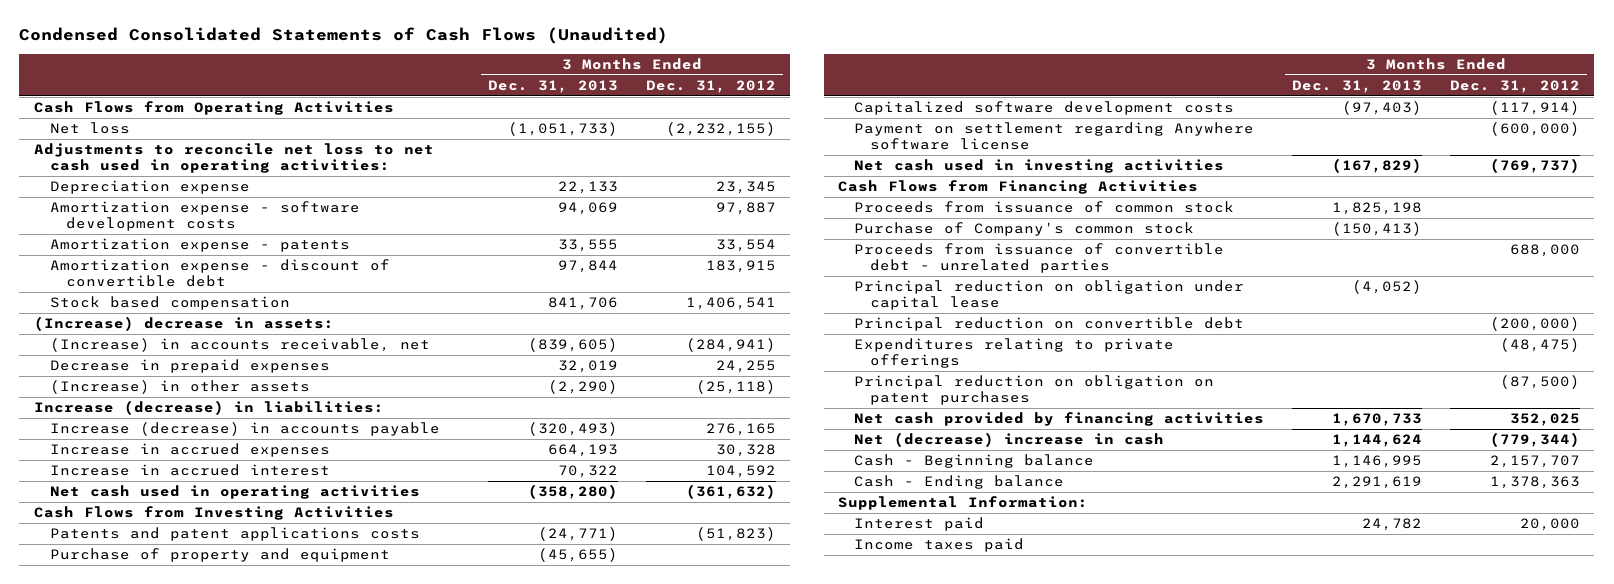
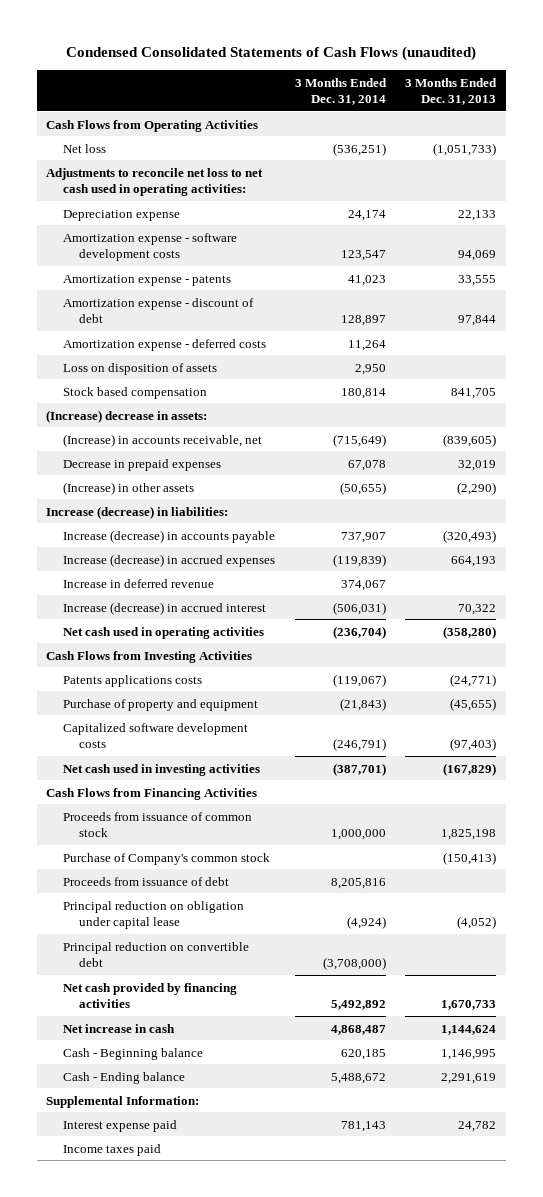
- Condensed Consolidated Statements of Cash Flows (Unaudited)
+ Condensed Consolidated Statements of Cash Flows (unaudited)
- | 3 Months Ended Dec. 31, 2013 | 3 Months Ended Dec. 31, 2012
+ | 3 Months Ended Dec. 31, 2014 | 3 Months Ended Dec. 31, 2013
- Amortization expense - discount of convertible debt | 97,844 | 183,915
- Stock based compensation | 841,706 | 1,406,541
+ Amortization expense - discount of debt | 128,897 | 97,844
+ Amortization expense - deferred costs | 11,264 |
+ Loss on disposition of assets | 2,950 |
+ Stock based compensation | 180,814 | 841,705
- Increase in accrued expenses | 664,193 | 30,328
- Increase in accrued interest | 70,322 | 104,592
+ Increase (decrease) in accrued expenses | (119,839) | 664,193
+ Increase in deferred revenue | 374,067 |
+ Increase (decrease) in accrued interest | (506,031) | 70,322
- Patents and patent applications costs | (24,771) | (51,823)
+ Patents applications costs | (119,067) | (24,771)
- Payment on settlement regarding Anywhere software license | | (600,000)
- Proceeds from issuance of convertible debt - unrelated parties | | 688,000
+ Proceeds from issuance of debt | 8,205,816 |
- Expenditures relating to private offerings | | (48,475)
- Principal reduction on obligation on patent purchases | | (87,500)
- Net (decrease) increase in cash | 1,144,624 | (779,344)
+ Net increase in cash | 4,868,487 | 1,144,624
- Interest paid | 24,782 | 20,000
+ Interest expense paid | 781,143 | 24,782

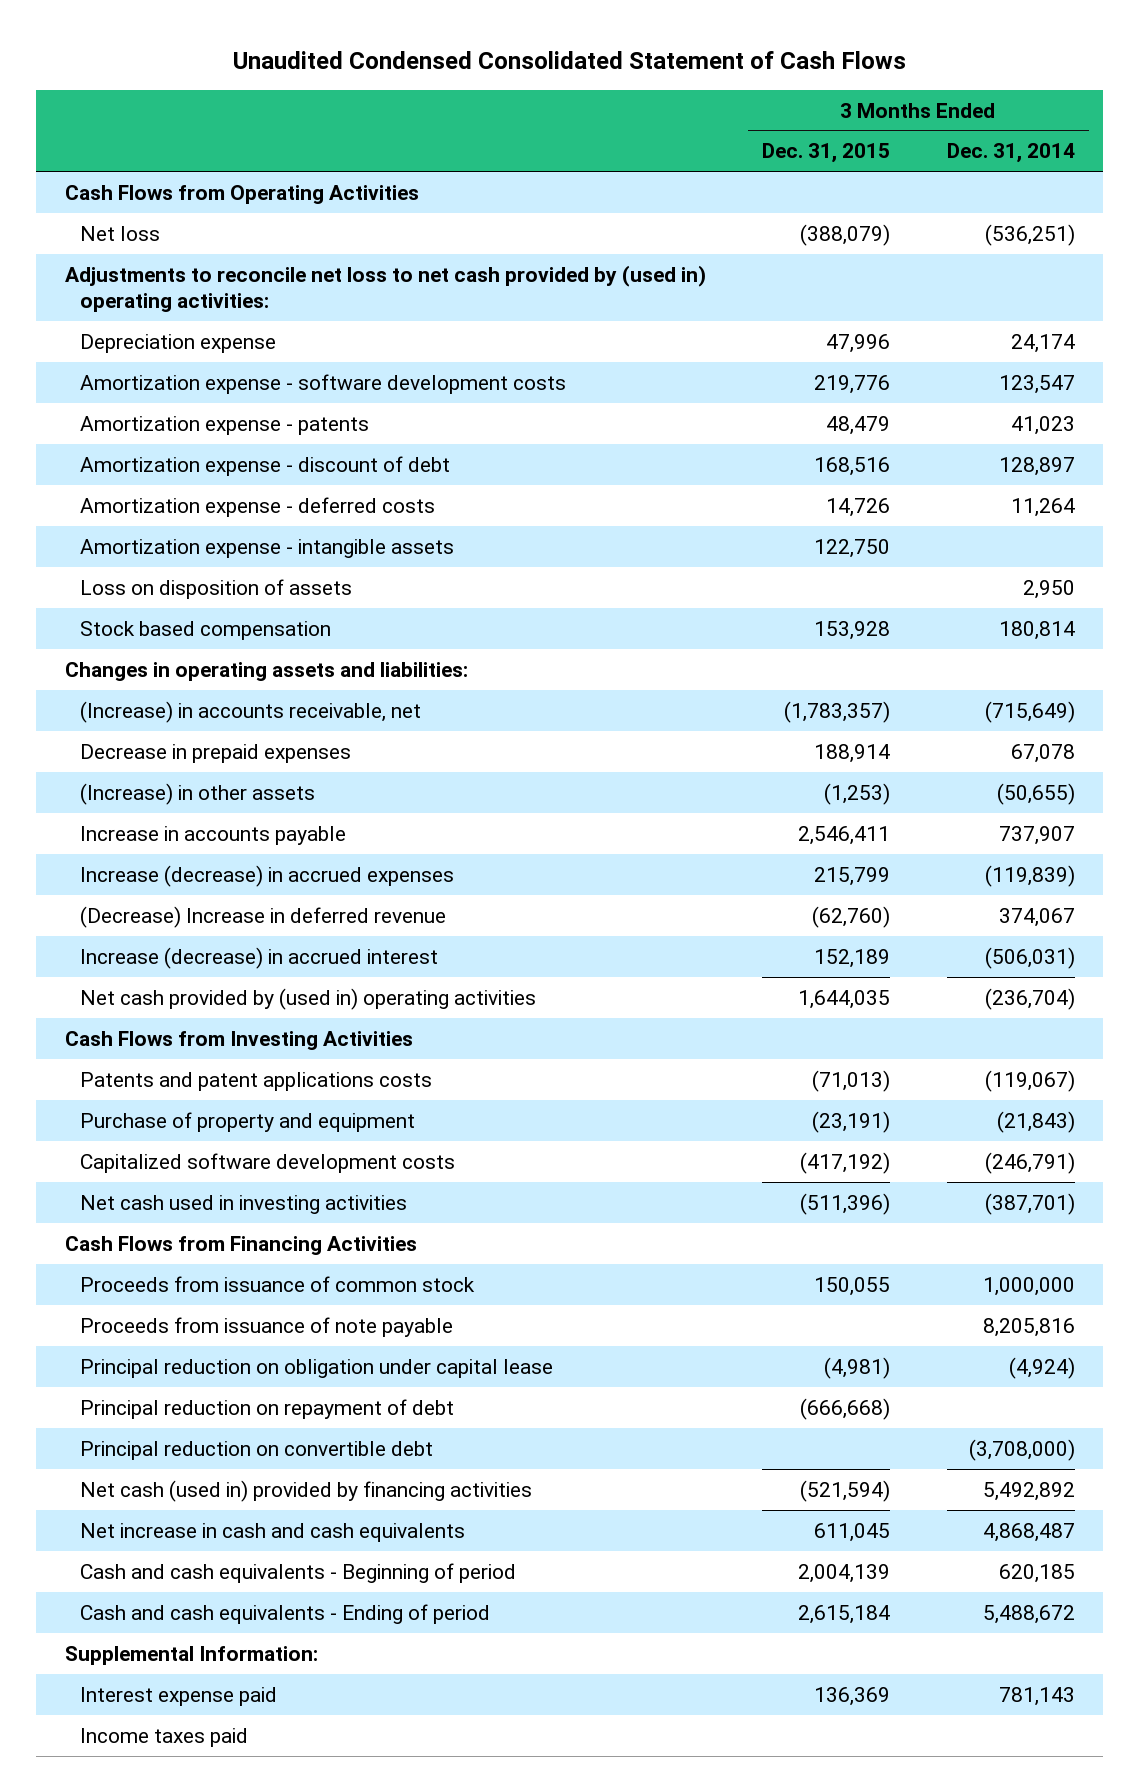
- Condensed Consolidated Statements of Cash Flows (unaudited)
+ Unaudited Condensed Consolidated Statement of Cash Flows
- | 3 Months Ended Dec. 31, 2014 | 3 Months Ended Dec. 31, 2013
+ | 3 Months Ended Dec. 31, 2015 | 3 Months Ended Dec. 31, 2014
- Adjustments to reconcile net loss to net cash used in operating activities:
+ Adjustments to reconcile net loss to net cash provided by (used in) operating activities:
+ Amortization expense - intangible assets | 122,750 |
- (Increase) decrease in assets:
+ Changes in operating assets and liabilities:
- Increase (decrease) in liabilities:
- Increase (decrease) in accounts payable | 737,907 | (320,493)
+ Increase in accounts payable | 2,546,411 | 737,907
- Increase in deferred revenue | 374,067 |
+ (Decrease) Increase in deferred revenue | (62,760) | 374,067
- Net cash used in operating activities | (236,704) | (358,280)
+ Net cash provided by (used in) operating activities | 1,644,035 | (236,704)
- Patents applications costs | (119,067) | (24,771)
+ Patents and patent applications costs | (71,013) | (119,067)
- Purchase of Company's common stock | | (150,413)
- Proceeds from issuance of debt | 8,205,816 |
+ Proceeds from issuance of note payable | | 8,205,816
+ Principal reduction on repayment of debt | (666,668) |
- Net cash provided by financing activities | 5,492,892 | 1,670,733
- Net increase in cash | 4,868,487 | 1,144,624
- Cash - Beginning balance | 620,185 | 1,146,995
- Cash - Ending balance | 5,488,672 | 2,291,619
+ Net cash (used in) provided by financing activities | (521,594) | 5,492,892
+ Net increase in cash and cash equivalents | 611,045 | 4,868,487
+ Cash and cash equivalents - Beginning of period | 2,004,139 | 620,185
+ Cash and cash equivalents - Ending of period | 2,615,184 | 5,488,672

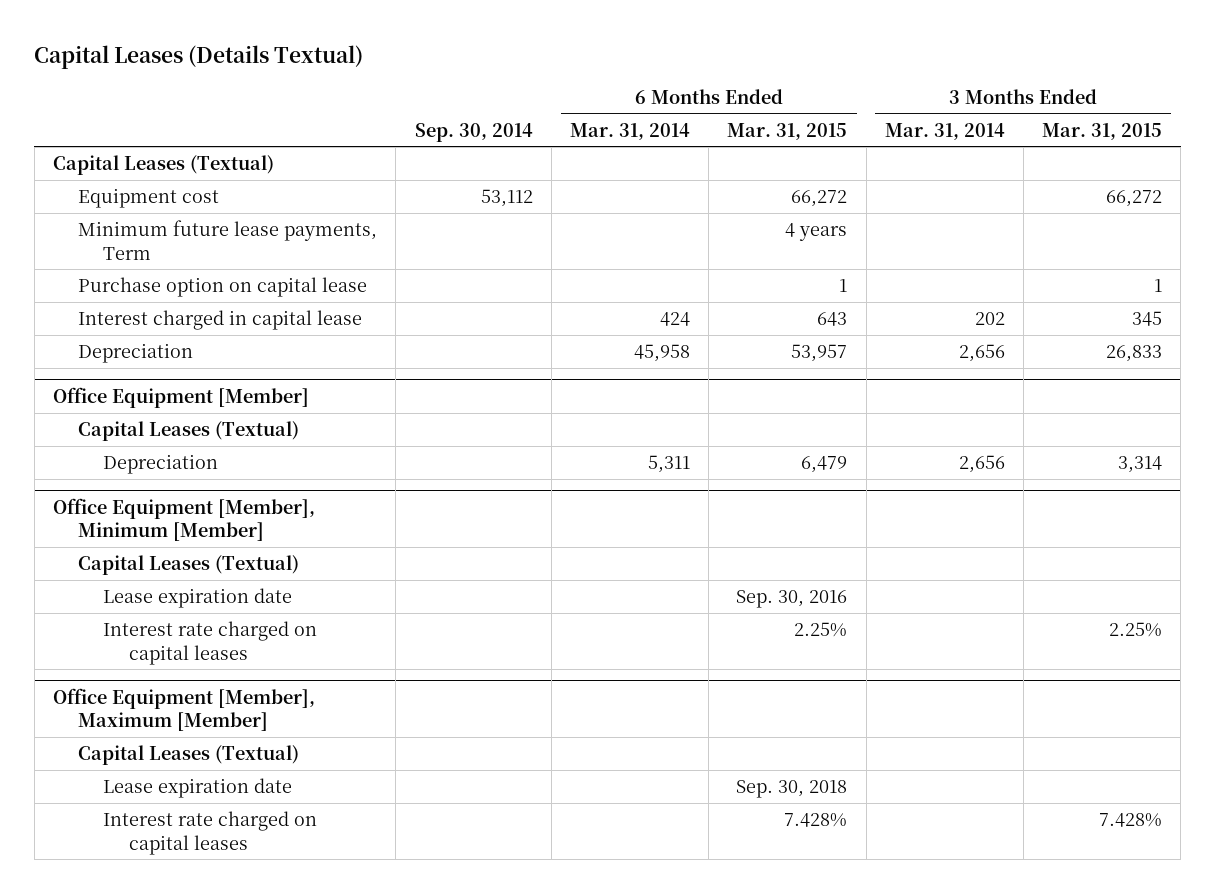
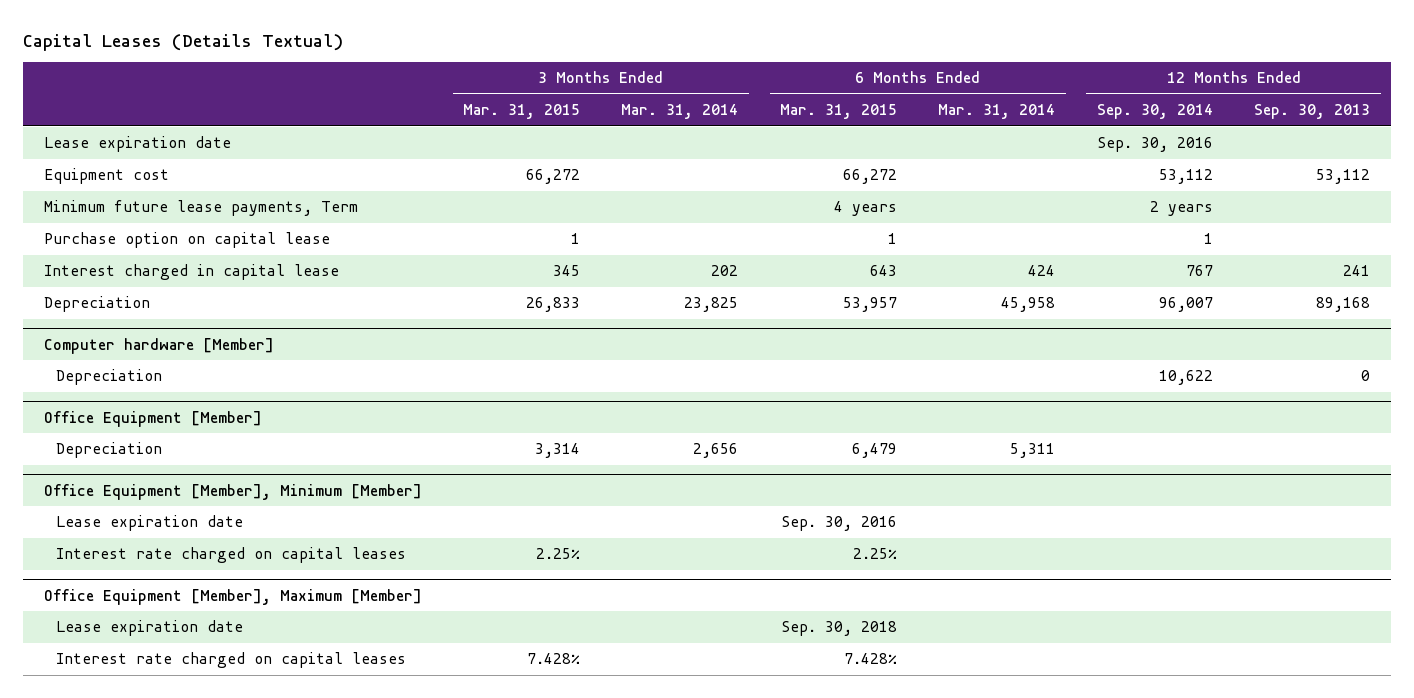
- | Sep. 30, 2014 | 6 Months Ended Mar. 31, 2014 | 6 Months Ended Mar. 31, 2015 | 3 Months Ended Mar. 31, 2014 | 3 Months Ended Mar. 31, 2015
+ | 3 Months Ended Mar. 31, 2015 | 3 Months Ended Mar. 31, 2014 | 6 Months Ended Mar. 31, 2015 | 6 Months Ended Mar. 31, 2014 | 12 Months Ended Sep. 30, 2014 | 12 Months Ended Sep. 30, 2013
- Capital Leases (Textual)
+ Lease expiration date | | | | | Sep. 30, 2016 |
- Depreciation | | 45,958 | 53,957 | 2,656 | 26,833
+ Depreciation | 26,833 | 23,825 | 53,957 | 45,958 | 96,007 | 89,168
+ Computer hardware [Member]
+ Depreciation | | | | | 10,622 | 0
@ Office Equipment [Member]
- Capital Leases (Textual)
@ Office Equipment [Member], Minimum [Member]
- Capital Leases (Textual)
@ Office Equipment [Member], Maximum [Member]
- Capital Leases (Textual)

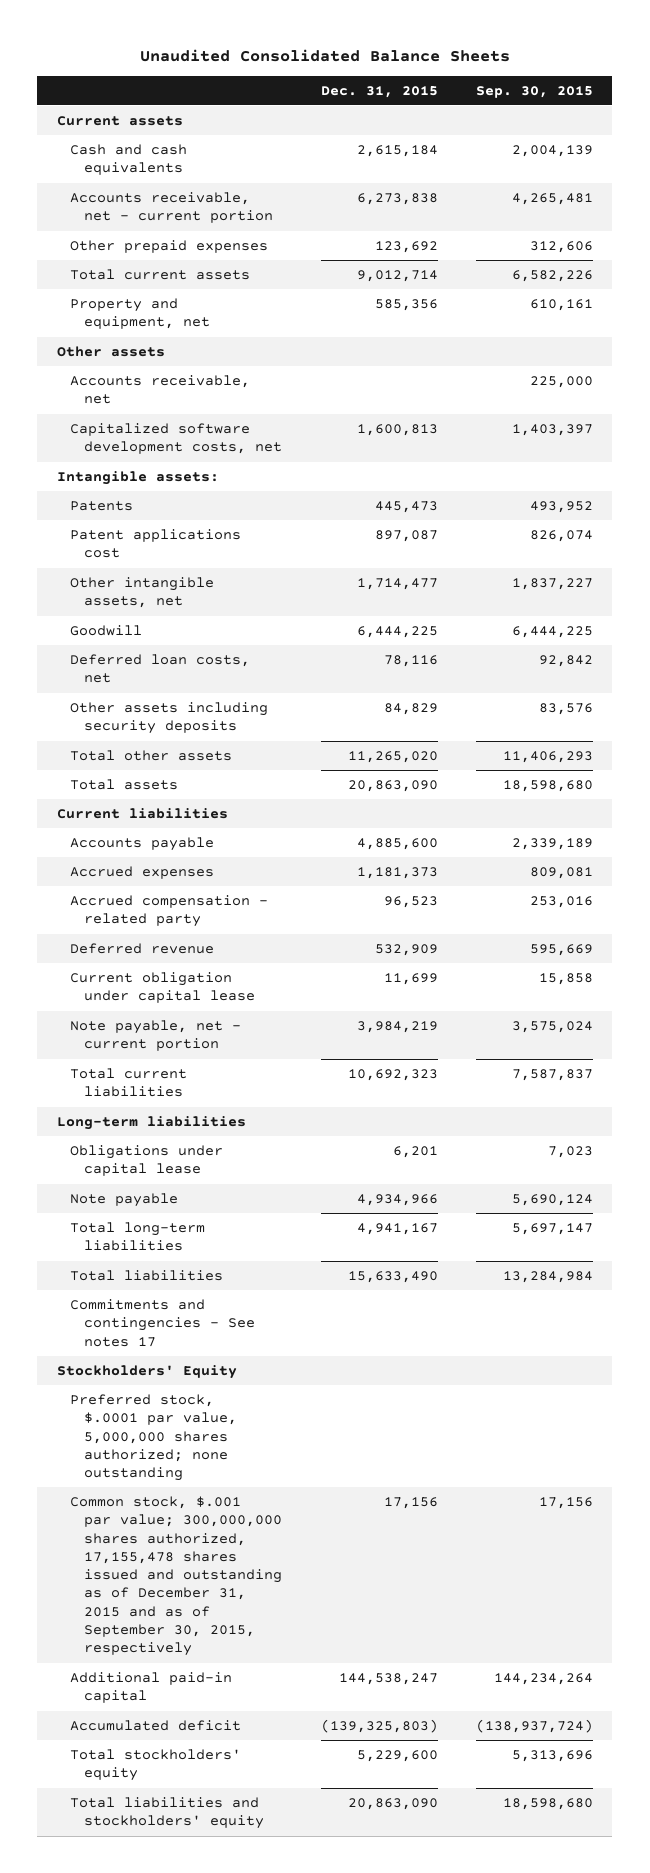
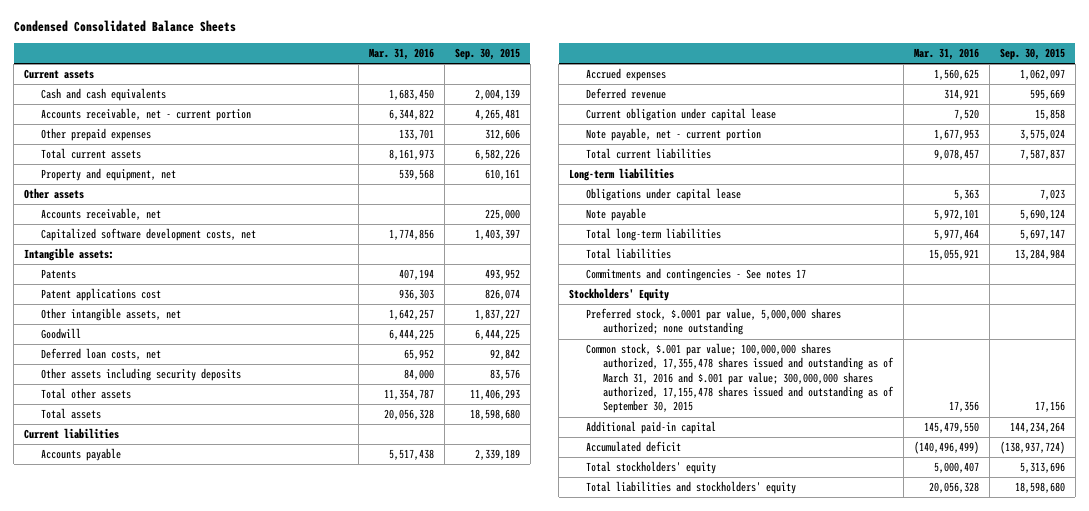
- Unaudited Consolidated Balance Sheets
+ Condensed Consolidated Balance Sheets
- | Dec. 31, 2015 | Sep. 30, 2015
+ | Mar. 31, 2016 | Sep. 30, 2015
- Accrued expenses | 1,181,373 | 809,081
- Accrued compensation - related party | 96,523 | 253,016
+ Accrued expenses | 1,560,625 | 1,062,097
- Common stock, $.001 par value; 300,000,000 shares authorized, 17,155,478 shares issued and outstanding as of December 31, 2015 and as of September 30, 2015, respectively | 17,156 | 17,156
+ Common stock, $.001 par value; 100,000,000 shares authorized, 17,355,478 shares issued and outstanding as of March 31, 2016 and $.001 par value; 300,000,000 shares authorized, 17,155,478 shares issued and outstanding as of September 30, 2015 | 17,356 | 17,156

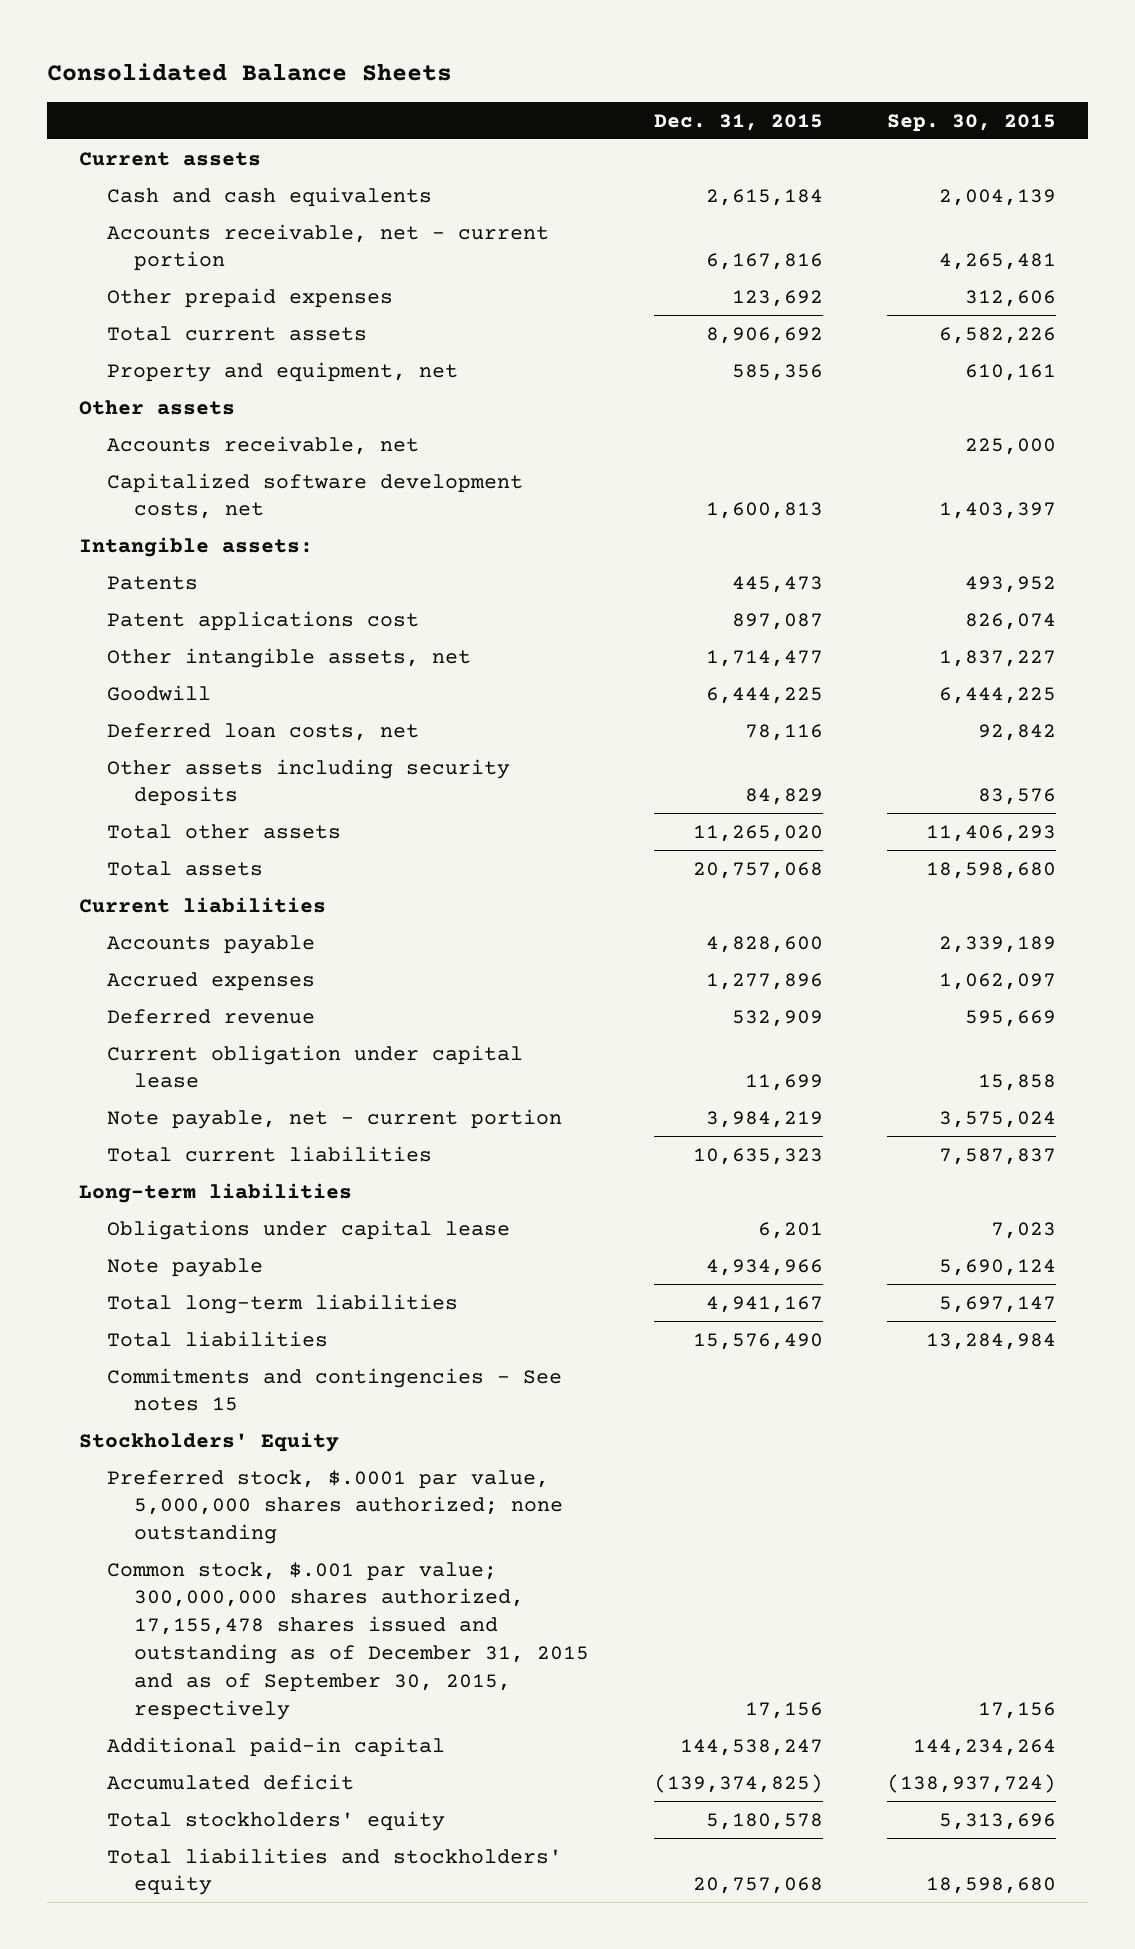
- Condensed Consolidated Balance Sheets
+ Consolidated Balance Sheets
- | Mar. 31, 2016 | Sep. 30, 2015
+ | Dec. 31, 2015 | Sep. 30, 2015
- Commitments and contingencies - See notes 17
+ Commitments and contingencies - See notes 15
- Common stock, $.001 par value; 100,000,000 shares authorized, 17,355,478 shares issued and outstanding as of March 31, 2016 and $.001 par value; 300,000,000 shares authorized, 17,155,478 shares issued and outstanding as of September 30, 2015 | 17,356 | 17,156
+ Common stock, $.001 par value; 300,000,000 shares authorized, 17,155,478 shares issued and outstanding as of December 31, 2015 and as of September 30, 2015, respectively | 17,156 | 17,156

